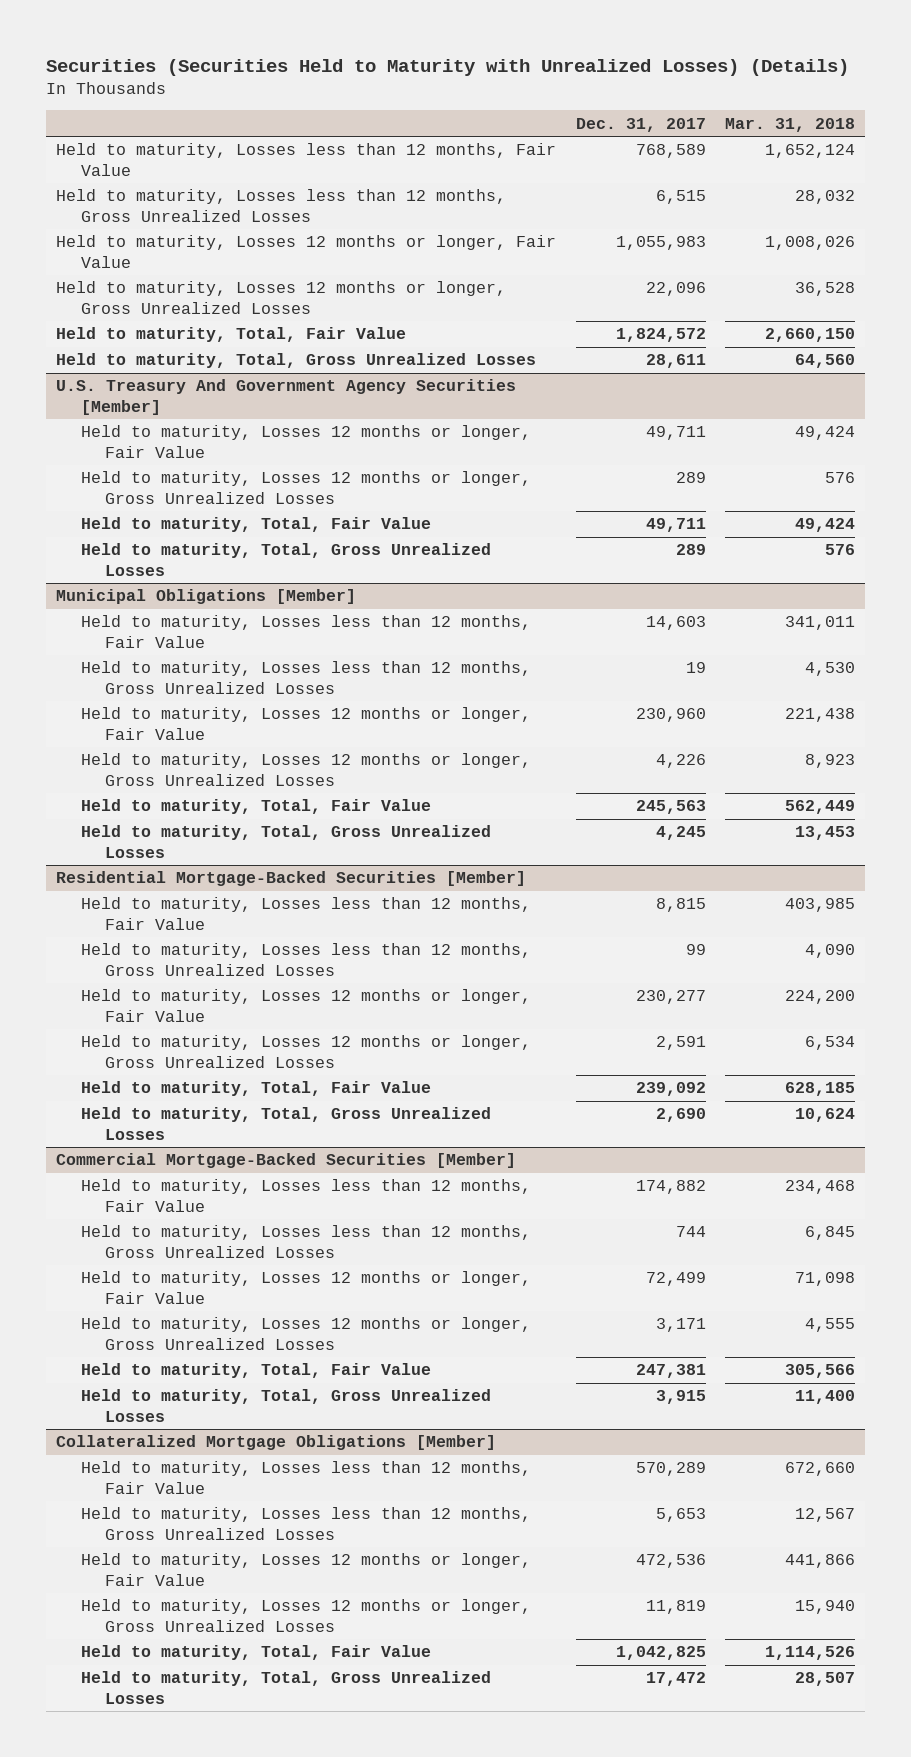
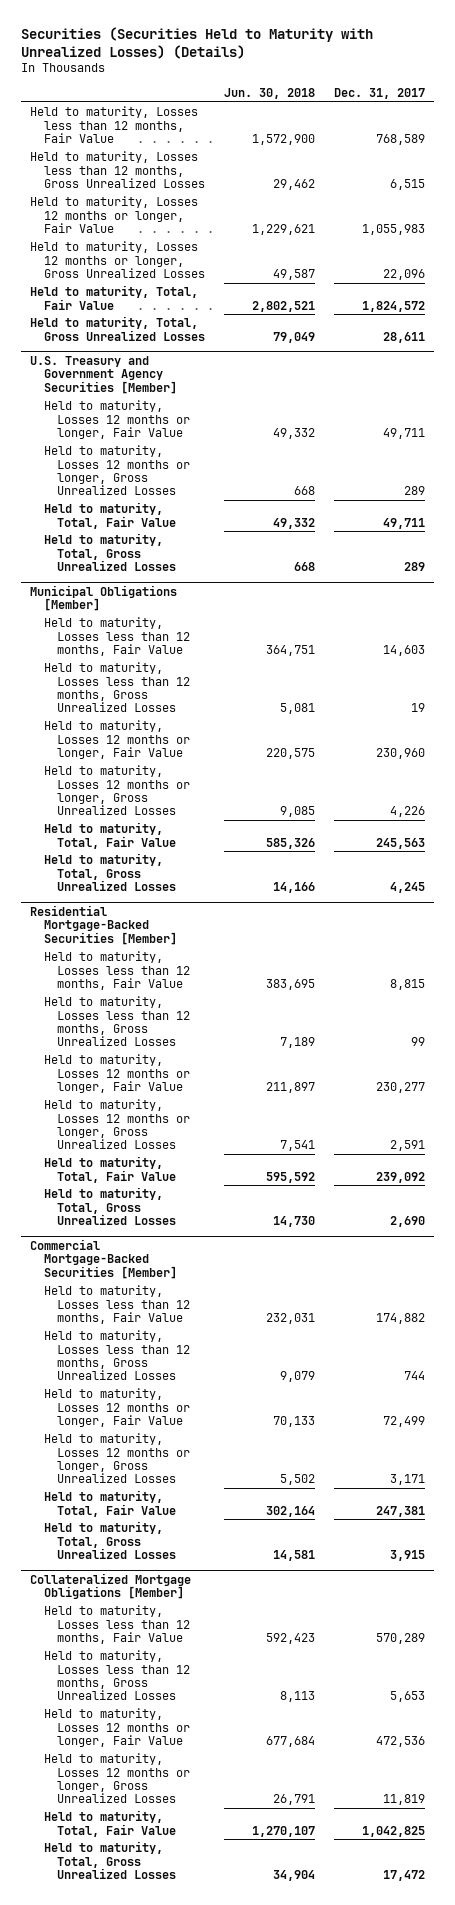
- | Dec. 31, 2017 | Mar. 31, 2018
+ | Jun. 30, 2018 | Dec. 31, 2017
- U.S. Treasury And Government Agency Securities [Member]
+ U.S. Treasury and Government Agency Securities [Member]

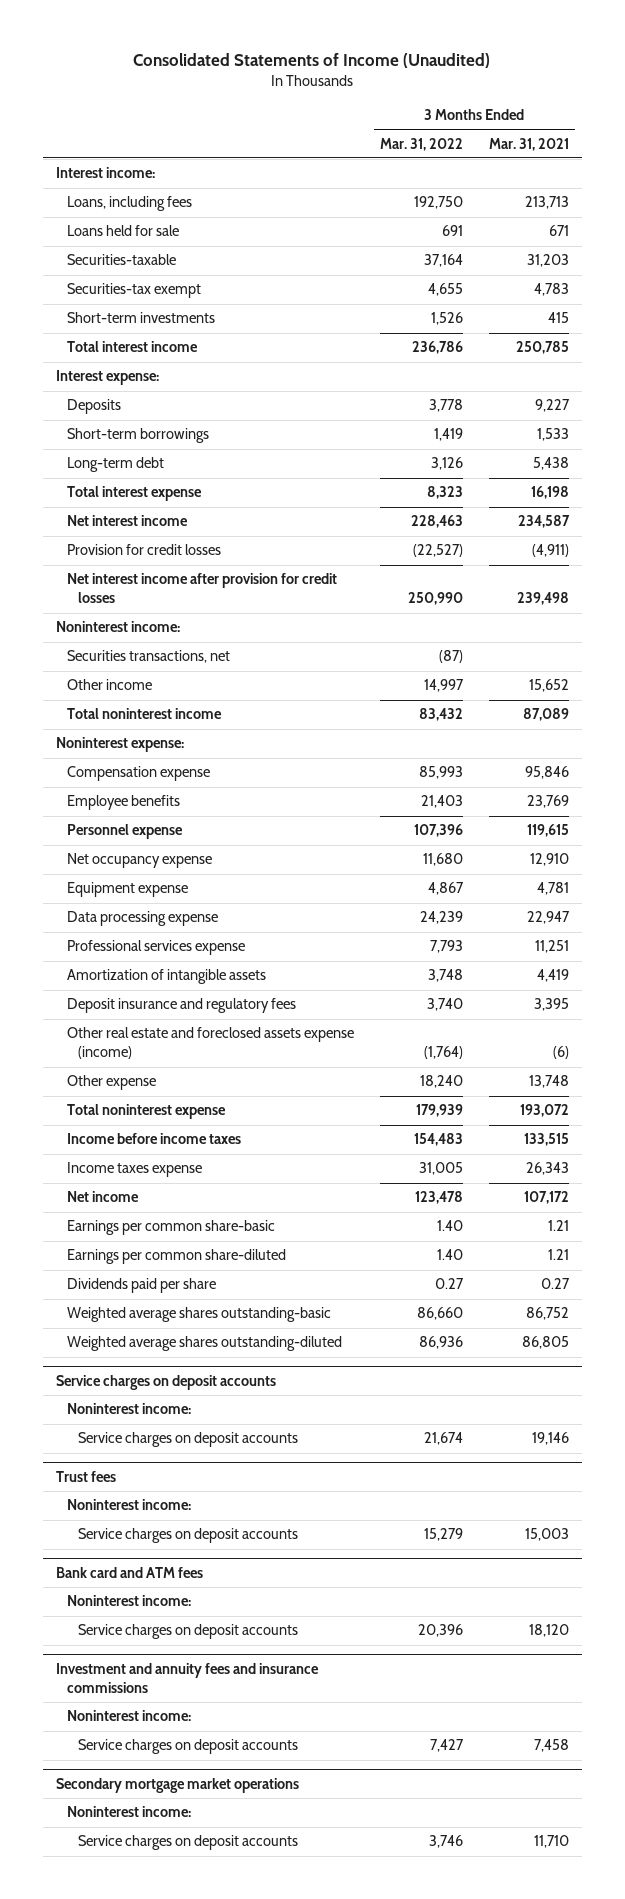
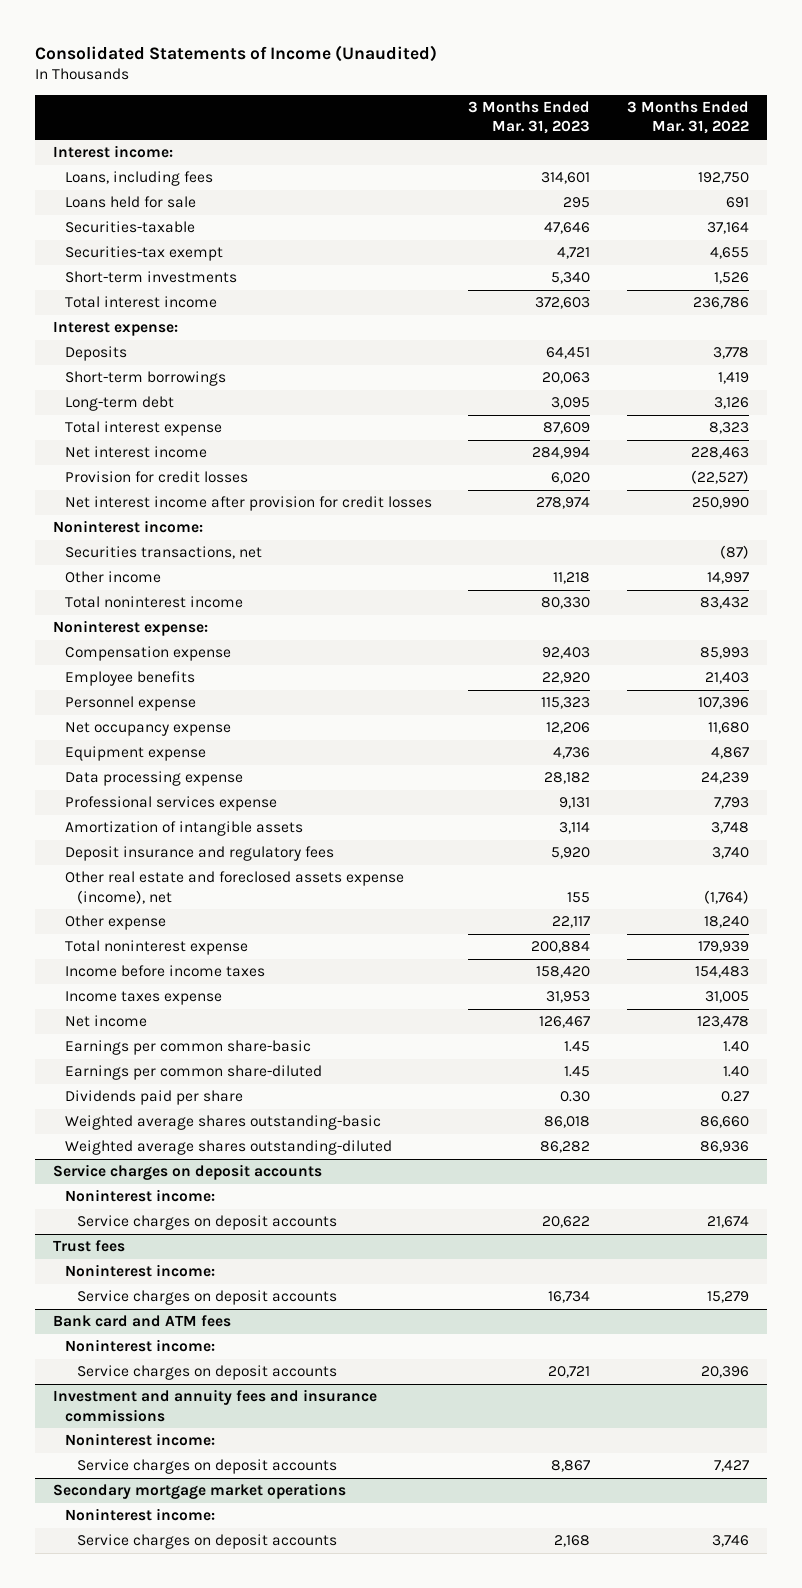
- | 3 Months Ended Mar. 31, 2022 | 3 Months Ended Mar. 31, 2021
+ | 3 Months Ended Mar. 31, 2023 | 3 Months Ended Mar. 31, 2022
- Other real estate and foreclosed assets expense (income) | (1,764) | (6)
+ Other real estate and foreclosed assets expense (income), net | 155 | (1,764)

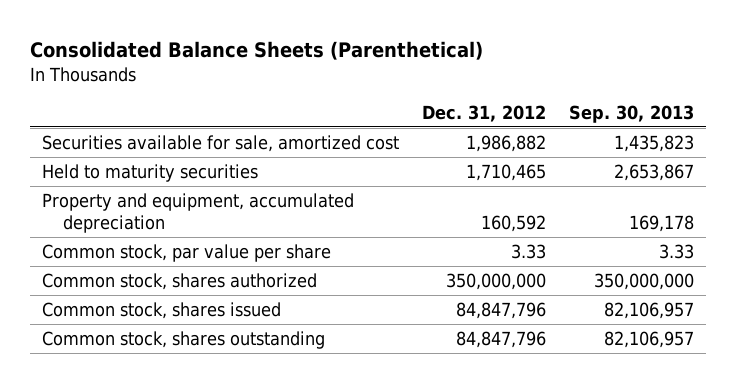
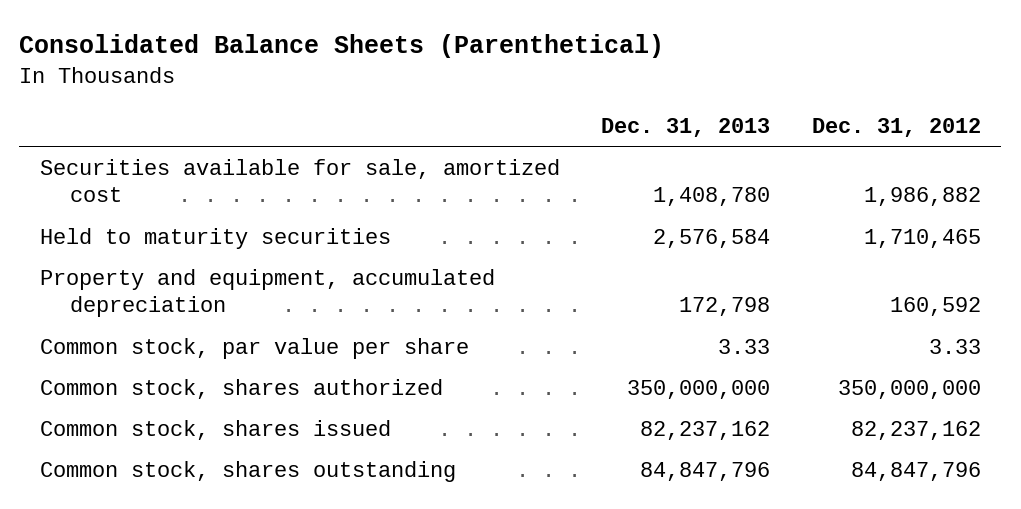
- | Dec. 31, 2012 | Sep. 30, 2013
+ | Dec. 31, 2013 | Dec. 31, 2012
- Common stock, shares issued | 84,847,796 | 82,106,957
+ Common stock, shares issued | 82,237,162 | 82,237,162

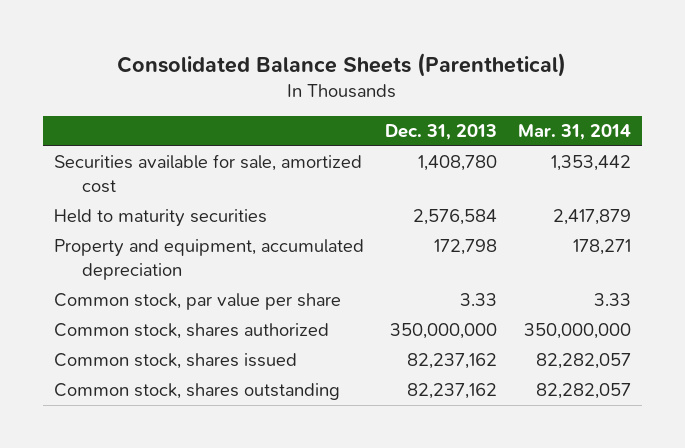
- | Dec. 31, 2013 | Dec. 31, 2012
+ | Dec. 31, 2013 | Mar. 31, 2014
- Common stock, shares outstanding | 84,847,796 | 84,847,796
+ Common stock, shares outstanding | 82,237,162 | 82,282,057

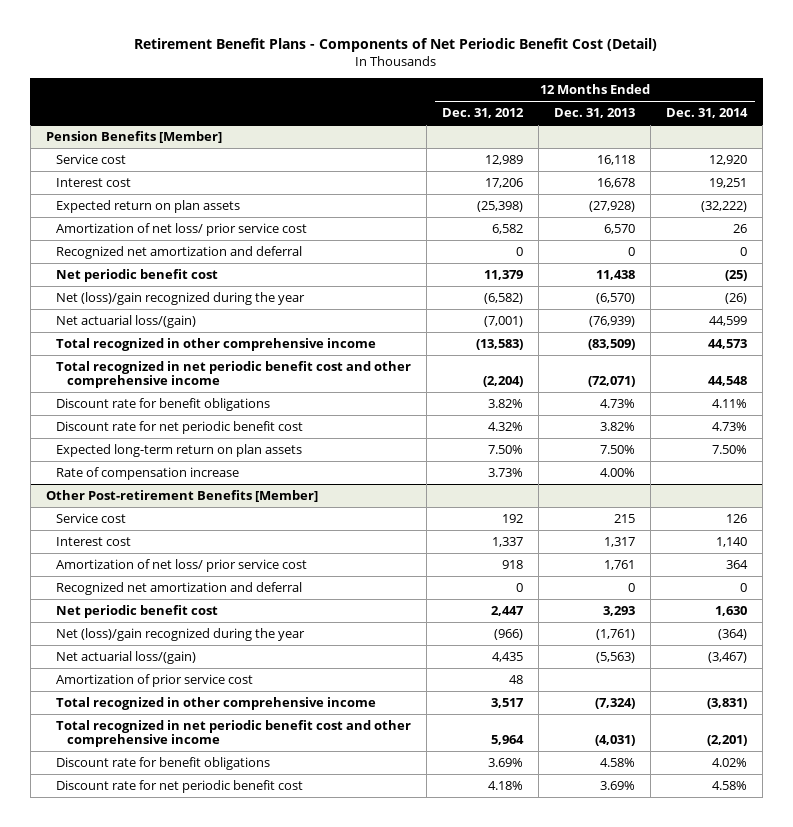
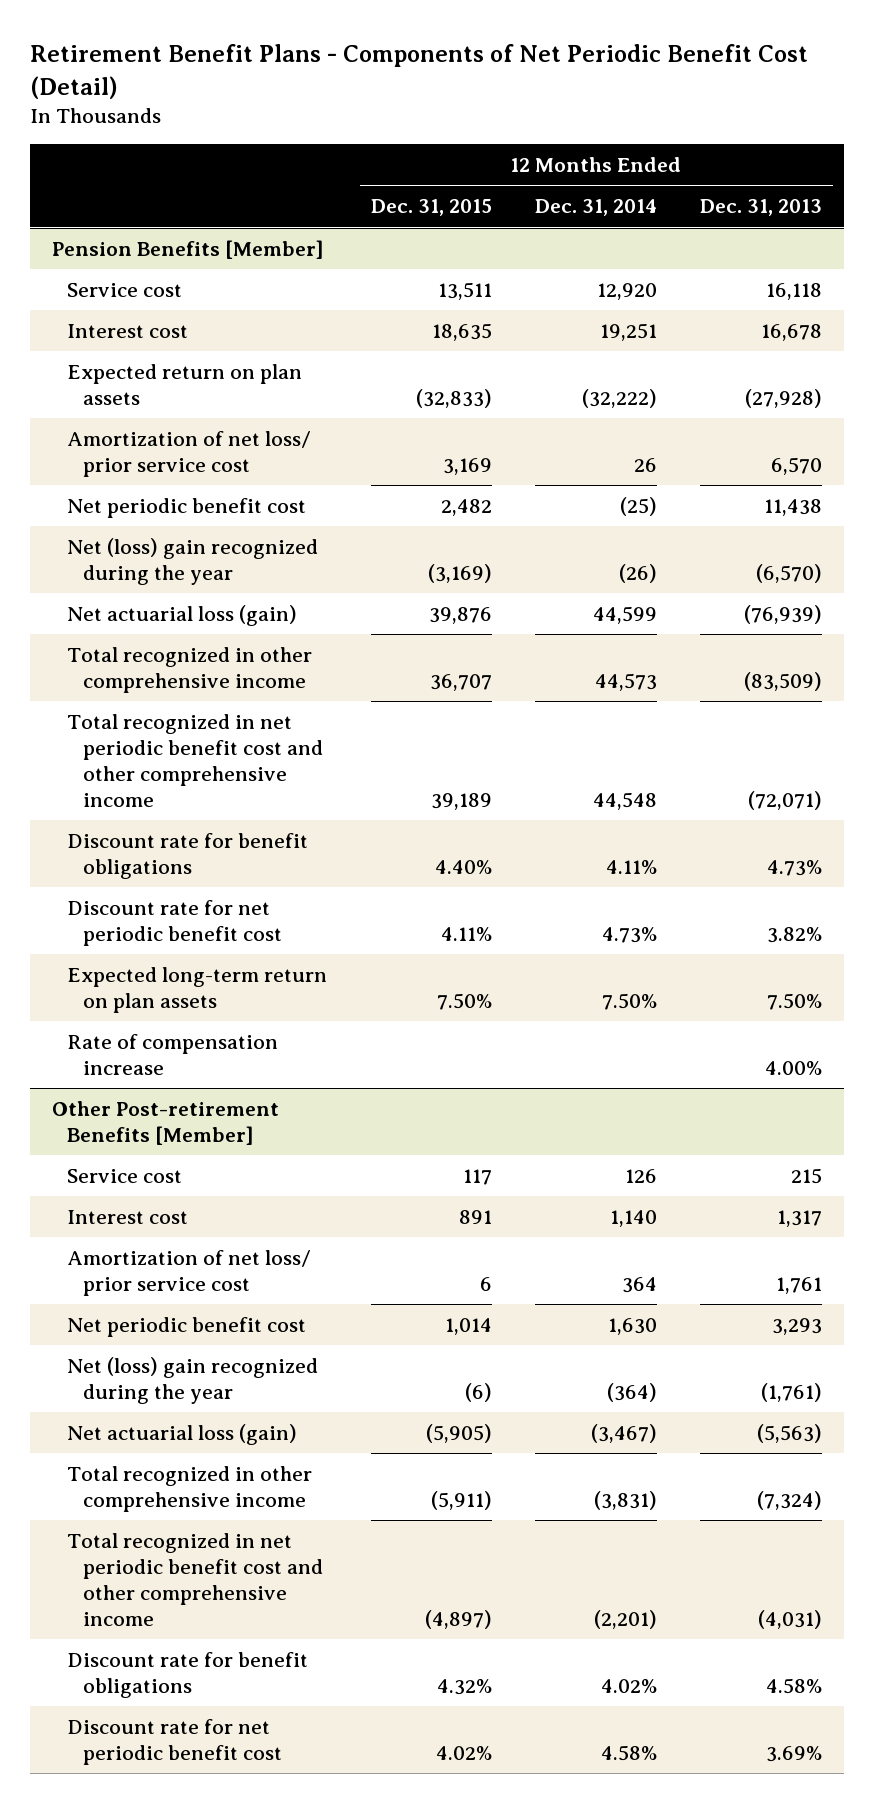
- | 12 Months Ended Dec. 31, 2012 | 12 Months Ended Dec. 31, 2013 | 12 Months Ended Dec. 31, 2014
+ | 12 Months Ended Dec. 31, 2015 | 12 Months Ended Dec. 31, 2014 | 12 Months Ended Dec. 31, 2013
@ Pension Benefits [Member]
- Recognized net amortization and deferral | 0 | 0 | 0
- Net (loss)/gain recognized during the year | (6,582) | (6,570) | (26)
- Net actuarial loss/(gain) | (7,001) | (76,939) | 44,599
+ Net (loss) gain recognized during the year | (3,169) | (26) | (6,570)
+ Net actuarial loss (gain) | 39,876 | 44,599 | (76,939)
@ Other Post-retirement Benefits [Member]
- Recognized net amortization and deferral | 0 | 0 | 0
- Net (loss)/gain recognized during the year | (966) | (1,761) | (364)
- Net actuarial loss/(gain) | 4,435 | (5,563) | (3,467)
- Amortization of prior service cost | 48 | |
+ Net (loss) gain recognized during the year | (6) | (364) | (1,761)
+ Net actuarial loss (gain) | (5,905) | (3,467) | (5,563)

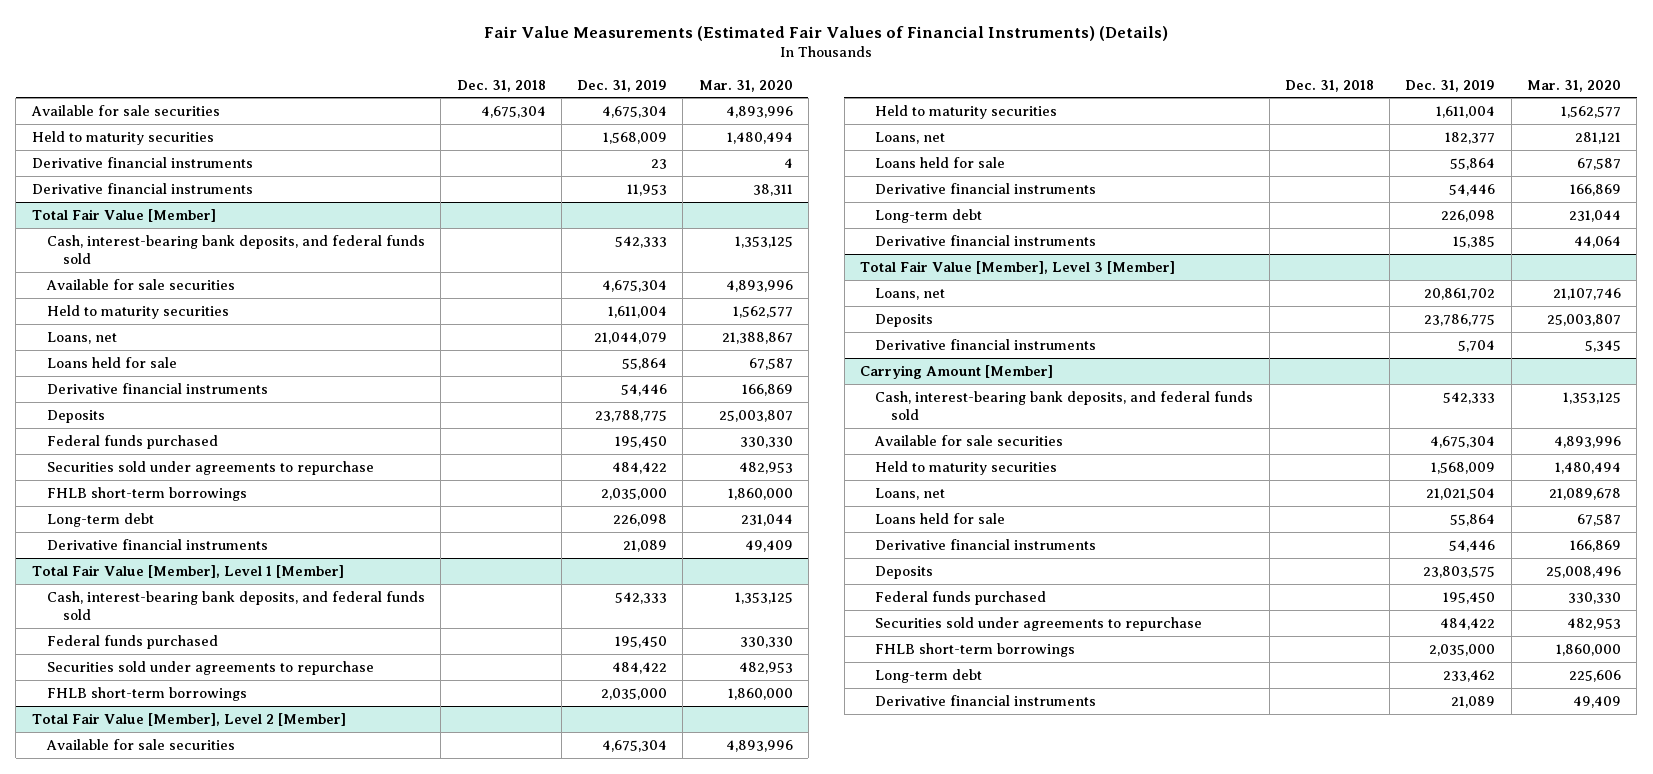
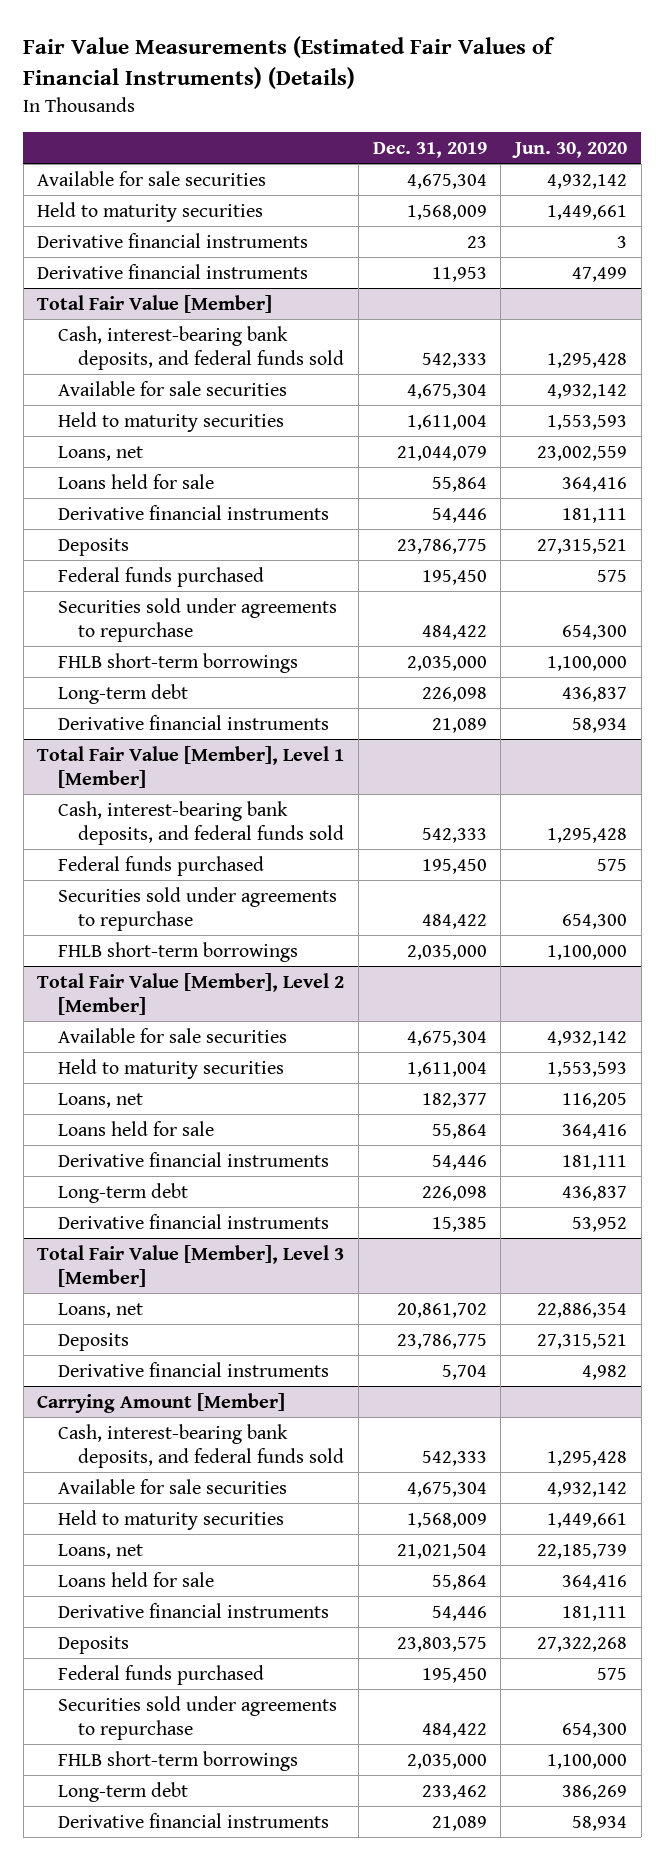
- | Dec. 31, 2018 | Dec. 31, 2019 | Mar. 31, 2020
+ | Dec. 31, 2019 | Jun. 30, 2020
@ Total Fair Value [Member]
- Deposits | | 23,788,775 | 25,003,807
+ Deposits | 23,786,775 | 27,315,521

